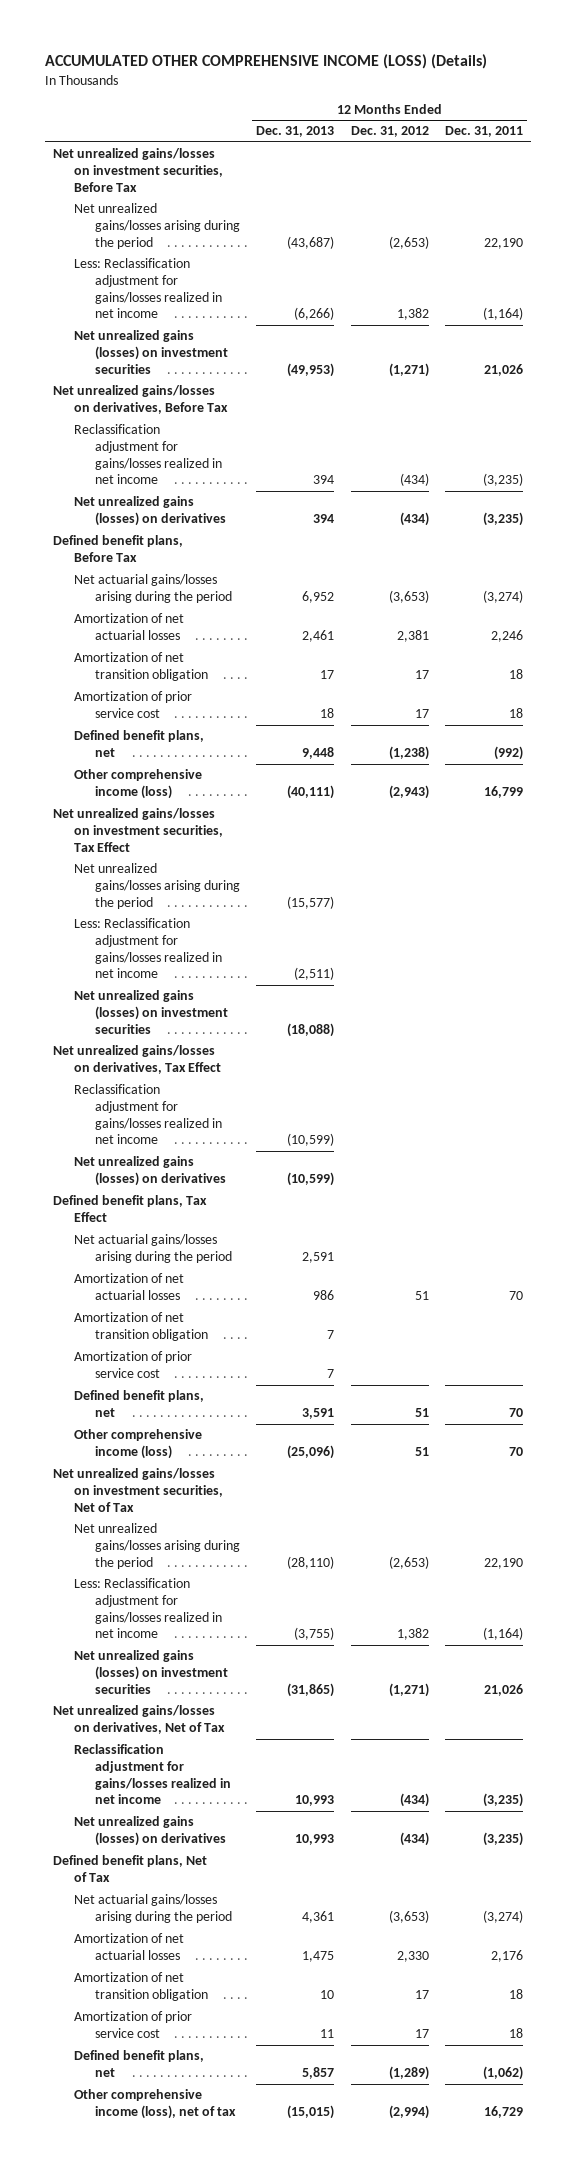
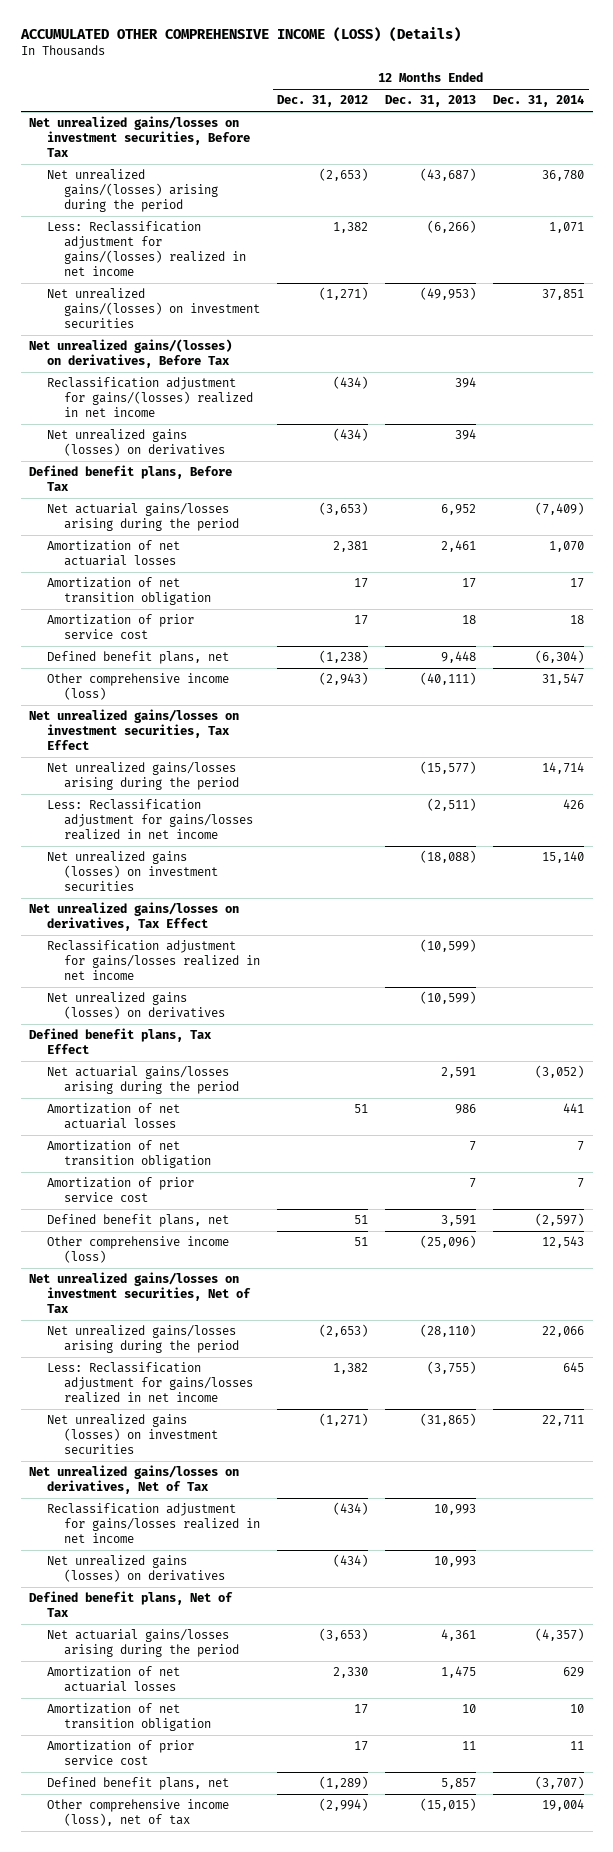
- | 12 Months Ended Dec. 31, 2013 | 12 Months Ended Dec. 31, 2012 | 12 Months Ended Dec. 31, 2011
+ | 12 Months Ended Dec. 31, 2012 | 12 Months Ended Dec. 31, 2013 | 12 Months Ended Dec. 31, 2014
- Net unrealized gains/losses arising during the period | (43,687) | (2,653) | 22,190
- Less: Reclassification adjustment for gains/losses realized in net income | (6,266) | 1,382 | (1,164)
- Net unrealized gains (losses) on investment securities | (49,953) | (1,271) | 21,026
- Net unrealized gains/losses on derivatives, Before Tax
- Reclassification adjustment for gains/losses realized in net income | 394 | (434) | (3,235)
+ Net unrealized gains/(losses) arising during the period | (2,653) | (43,687) | 36,780
+ Less: Reclassification adjustment for gains/(losses) realized in net income | 1,382 | (6,266) | 1,071
+ Net unrealized gains/(losses) on investment securities | (1,271) | (49,953) | 37,851
+ Net unrealized gains/(losses) on derivatives, Before Tax
+ Reclassification adjustment for gains/(losses) realized in net income | (434) | 394 |

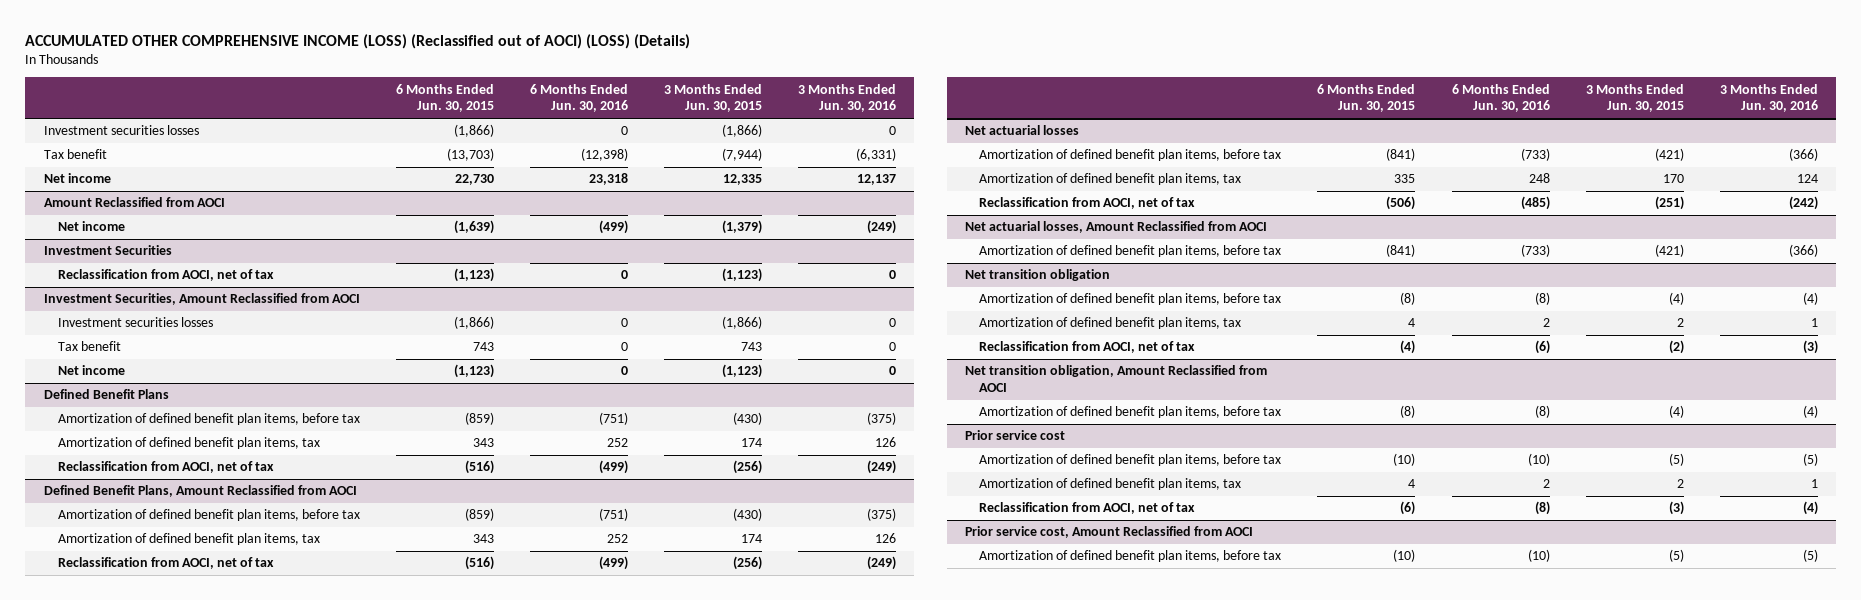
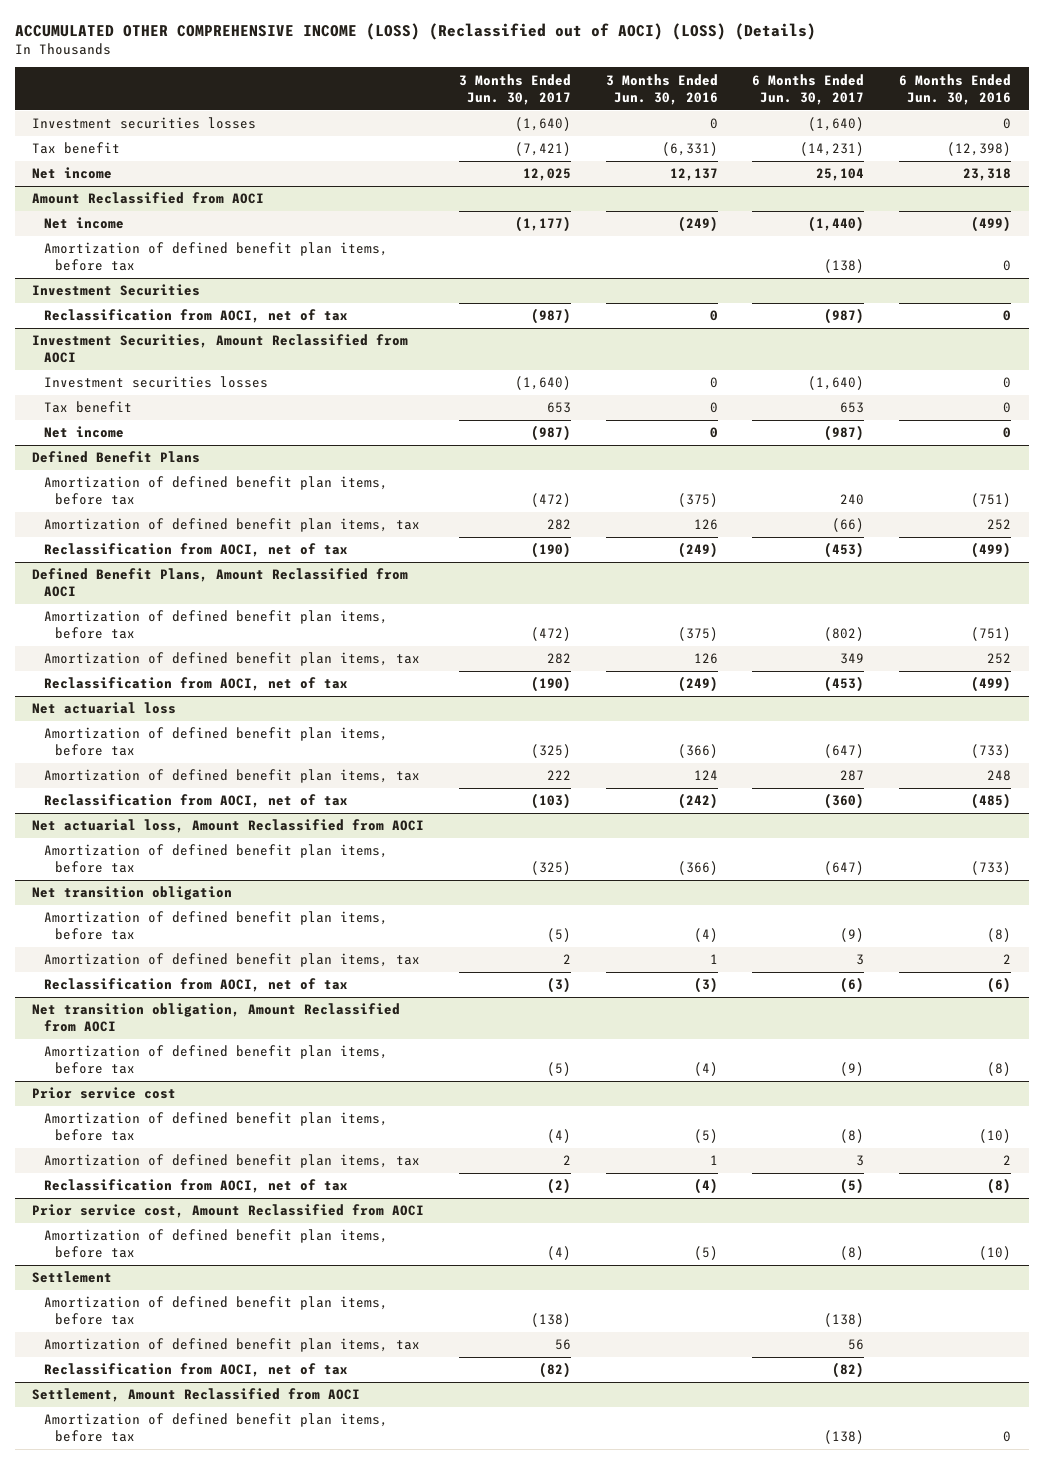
- | 6 Months Ended Jun. 30, 2015 | 6 Months Ended Jun. 30, 2016 | 3 Months Ended Jun. 30, 2015 | 3 Months Ended Jun. 30, 2016
+ | 3 Months Ended Jun. 30, 2017 | 3 Months Ended Jun. 30, 2016 | 6 Months Ended Jun. 30, 2017 | 6 Months Ended Jun. 30, 2016
@ Amount Reclassified from AOCI
+ Amortization of defined benefit plan items, before tax | | | (138) | 0
- Net actuarial losses
+ Net actuarial loss
- Net actuarial losses, Amount Reclassified from AOCI
+ Net actuarial loss, Amount Reclassified from AOCI
+ Settlement
+ Amortization of defined benefit plan items, before tax | (138) | | (138) |
+ Amortization of defined benefit plan items, tax | 56 | | 56 |
+ Reclassification from AOCI, net of tax | (82) | | (82) |
+ Settlement, Amount Reclassified from AOCI
+ Amortization of defined benefit plan items, before tax | | | (138) | 0

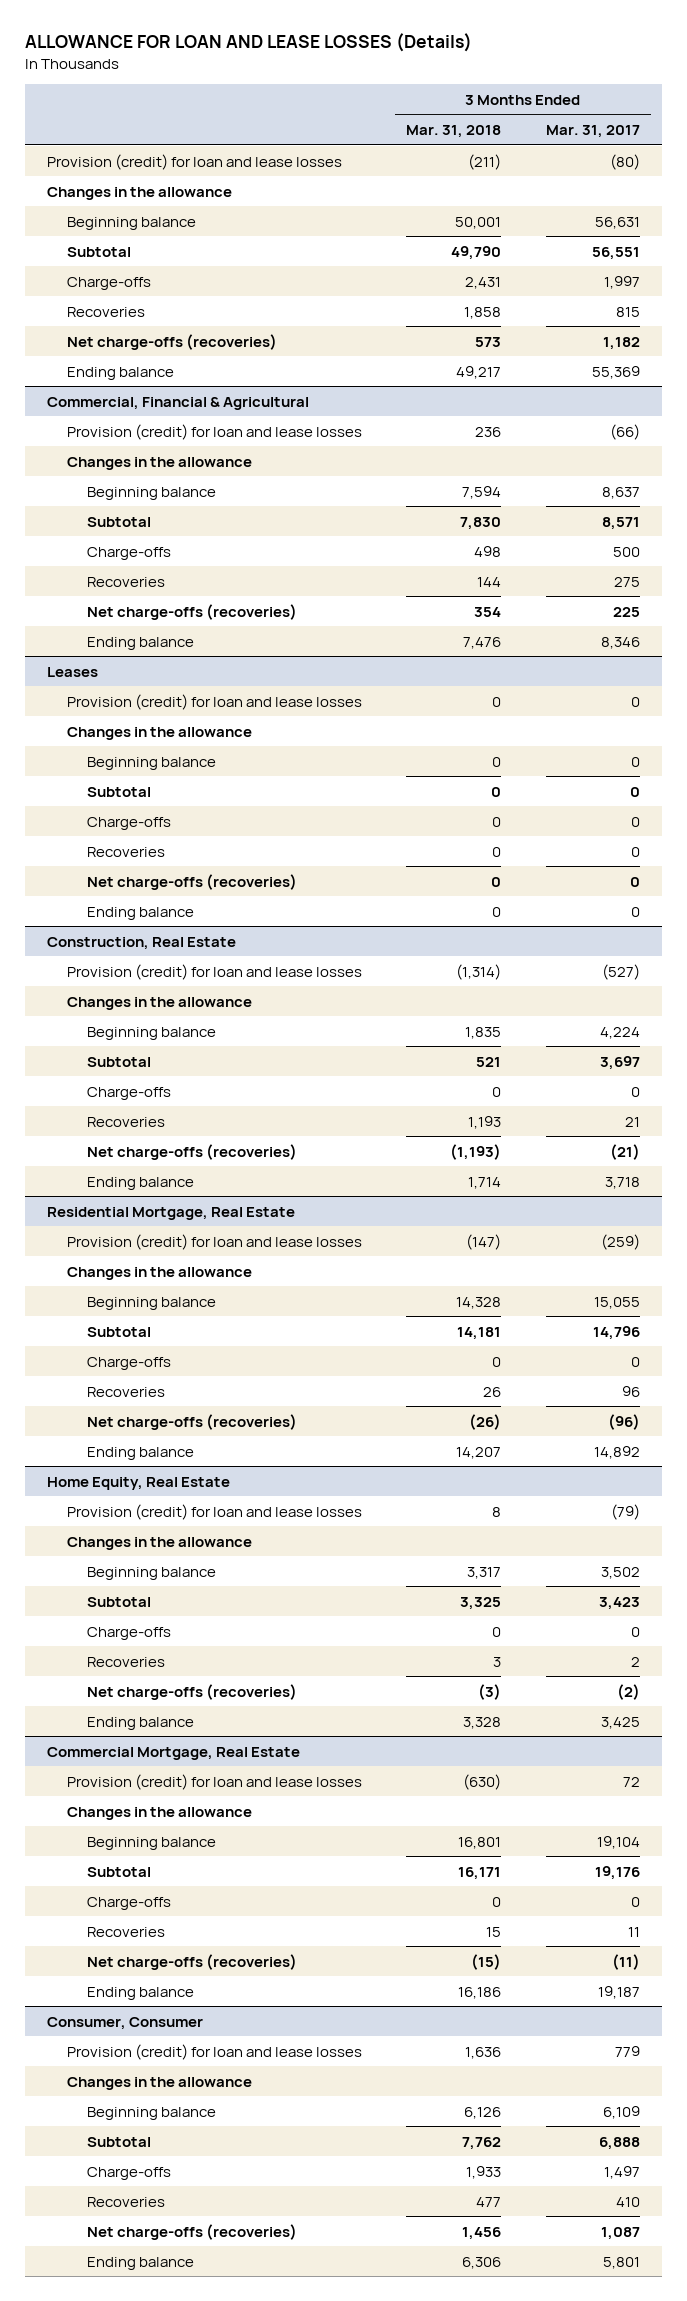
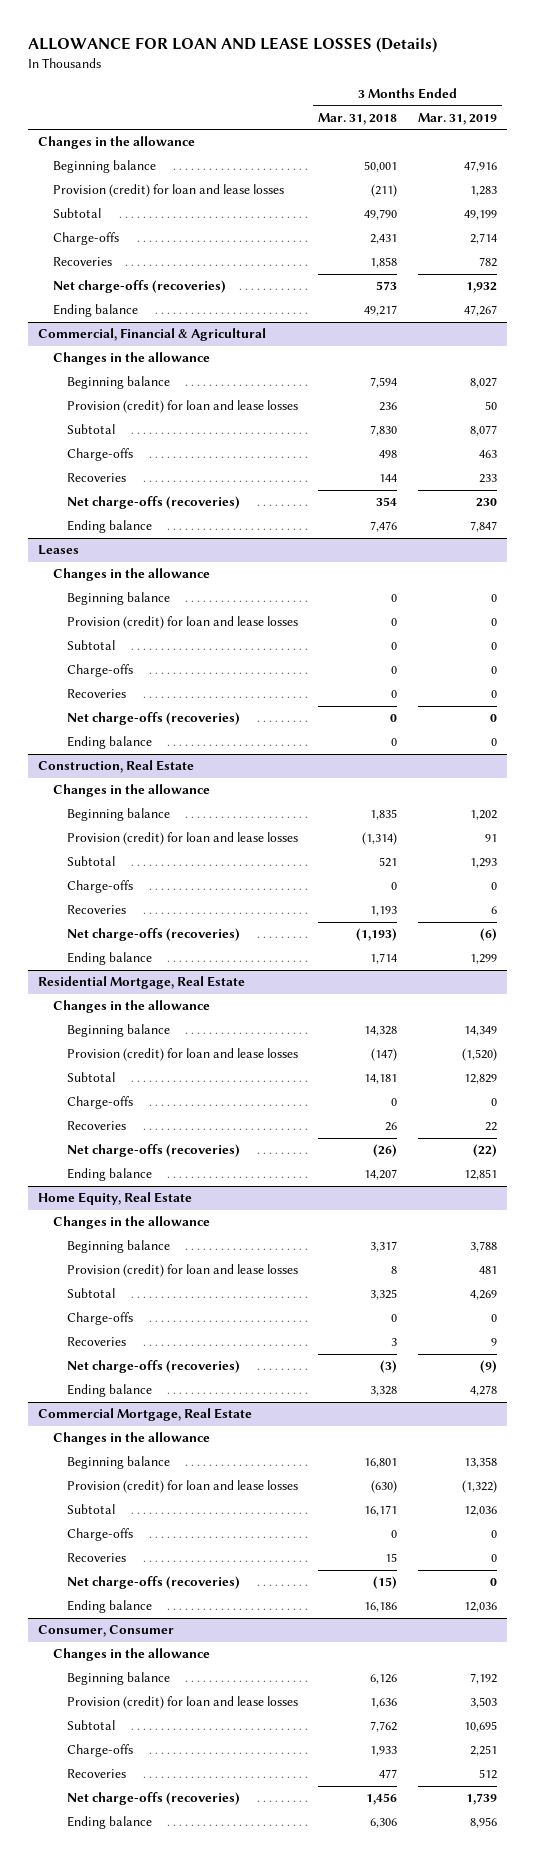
- | 3 Months Ended Mar. 31, 2018 | 3 Months Ended Mar. 31, 2017
+ | 3 Months Ended Mar. 31, 2018 | 3 Months Ended Mar. 31, 2019
moved down: Provision (credit) for loan and lease losses | (211) | 1,283
@ Commercial, Financial & Agricultural
moved down: Provision (credit) for loan and lease losses | 236 | 50
@ Leases
moved down: Provision (credit) for loan and lease losses | 0 | 0
@ Construction, Real Estate
moved down: Provision (credit) for loan and lease losses | (1,314) | 91
@ Residential Mortgage, Real Estate
moved down: Provision (credit) for loan and lease losses | (147) | (1,520)
@ Home Equity, Real Estate
moved down: Provision (credit) for loan and lease losses | 8 | 481
@ Commercial Mortgage, Real Estate
moved down: Provision (credit) for loan and lease losses | (630) | (1,322)
@ Consumer, Consumer
moved down: Provision (credit) for loan and lease losses | 1,636 | 3,503

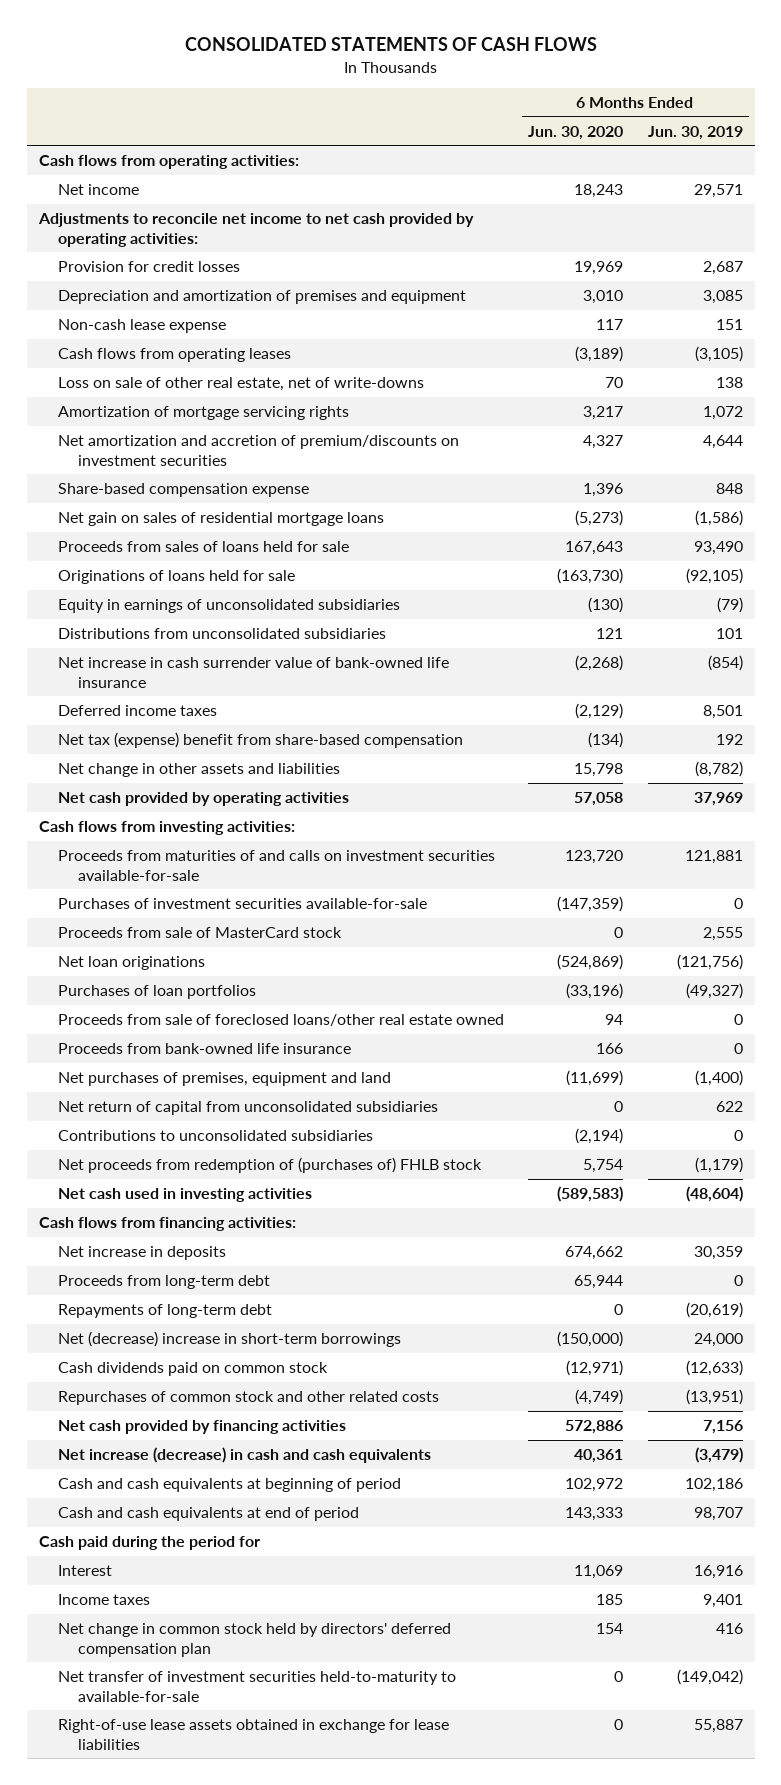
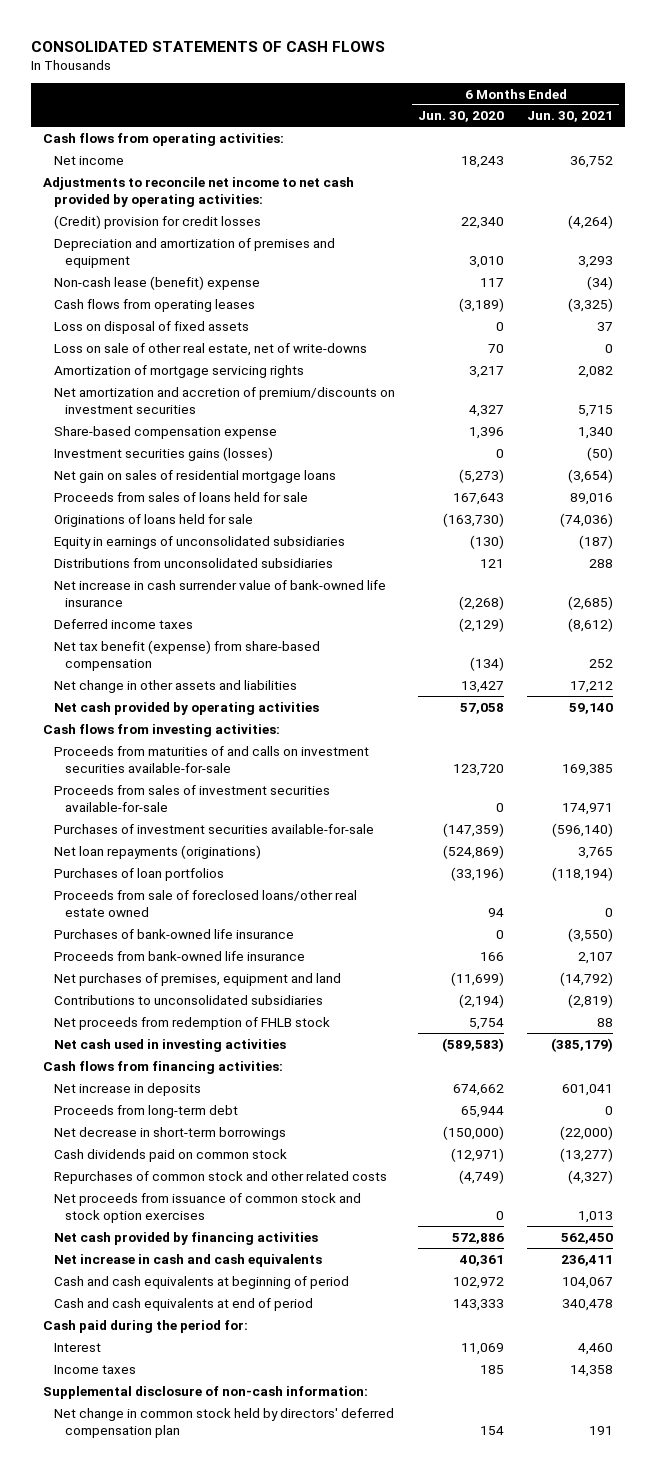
- | 6 Months Ended Jun. 30, 2020 | 6 Months Ended Jun. 30, 2019
+ | 6 Months Ended Jun. 30, 2020 | 6 Months Ended Jun. 30, 2021
- Provision for credit losses | 19,969 | 2,687
+ (Credit) provision for credit losses | 22,340 | (4,264)
- Non-cash lease expense | 117 | 151
+ Non-cash lease (benefit) expense | 117 | (34)
+ Loss on disposal of fixed assets | 0 | 37
+ Investment securities gains (losses) | 0 | (50)
- Net tax (expense) benefit from share-based compensation | (134) | 192
- Net change in other assets and liabilities | 15,798 | (8,782)
+ Net tax benefit (expense) from share-based compensation | (134) | 252
+ Net change in other assets and liabilities | 13,427 | 17,212
+ Proceeds from sales of investment securities available-for-sale | 0 | 174,971
- Proceeds from sale of MasterCard stock | 0 | 2,555
- Net loan originations | (524,869) | (121,756)
+ Net loan repayments (originations) | (524,869) | 3,765
+ Purchases of bank-owned life insurance | 0 | (3,550)
- Net return of capital from unconsolidated subsidiaries | 0 | 622
- Net proceeds from redemption of (purchases of) FHLB stock | 5,754 | (1,179)
+ Net proceeds from redemption of FHLB stock | 5,754 | 88
- Repayments of long-term debt | 0 | (20,619)
- Net (decrease) increase in short-term borrowings | (150,000) | 24,000
+ Net decrease in short-term borrowings | (150,000) | (22,000)
+ Net proceeds from issuance of common stock and stock option exercises | 0 | 1,013
- Net increase (decrease) in cash and cash equivalents | 40,361 | (3,479)
+ Net increase in cash and cash equivalents | 40,361 | 236,411
- Cash paid during the period for
+ Cash paid during the period for:
+ Supplemental disclosure of non-cash information:
- Net transfer of investment securities held-to-maturity to available-for-sale | 0 | (149,042)
- Right-of-use lease assets obtained in exchange for lease liabilities | 0 | 55,887

